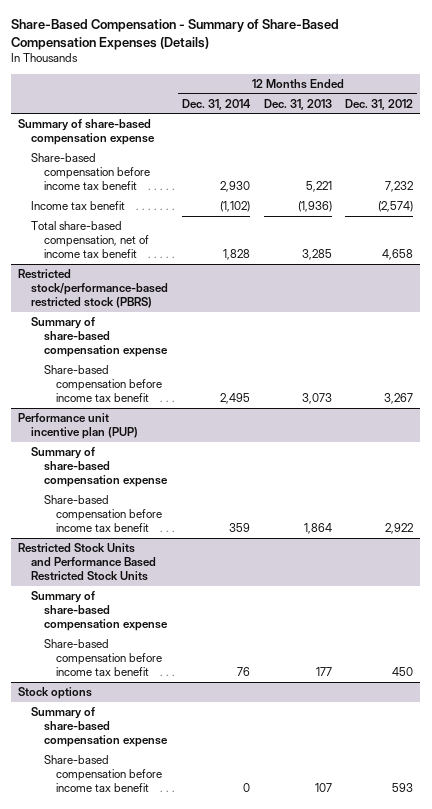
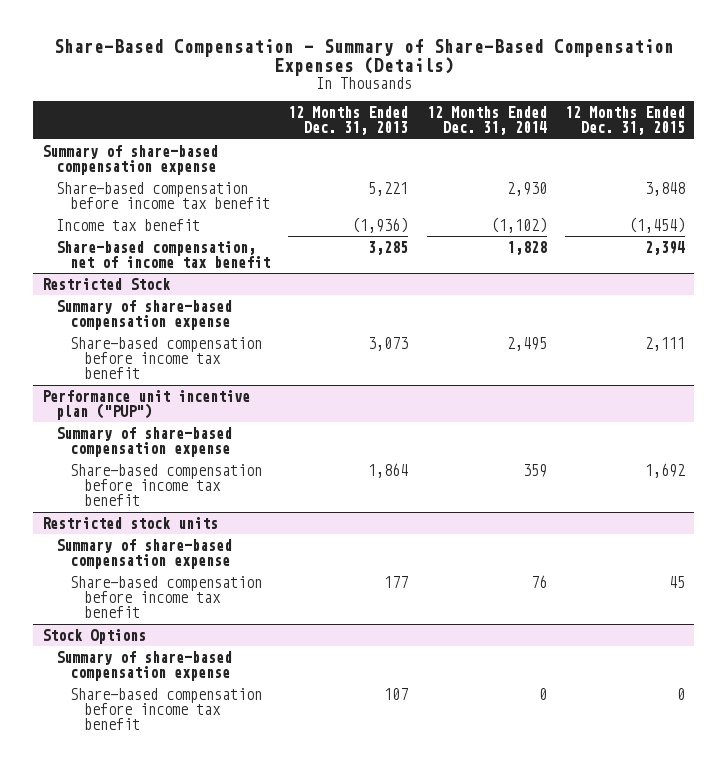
- | 12 Months Ended Dec. 31, 2014 | 12 Months Ended Dec. 31, 2013 | 12 Months Ended Dec. 31, 2012
+ | 12 Months Ended Dec. 31, 2013 | 12 Months Ended Dec. 31, 2014 | 12 Months Ended Dec. 31, 2015
- Total share-based compensation, net of income tax benefit | 1,828 | 3,285 | 4,658
- Restricted stock/performance-based restricted stock (PBRS)
+ Share-based compensation, net of income tax benefit | 3,285 | 1,828 | 2,394
+ Restricted Stock
- Performance unit incentive plan (PUP)
+ Performance unit incentive plan ("PUP")
- Restricted Stock Units and Performance Based Restricted Stock Units
+ Restricted stock units
- Stock options
+ Stock Options

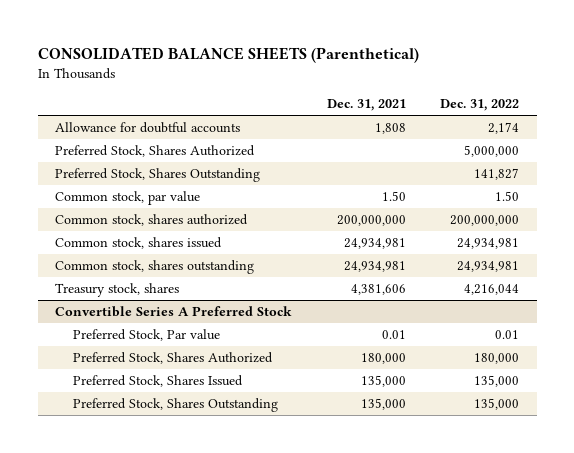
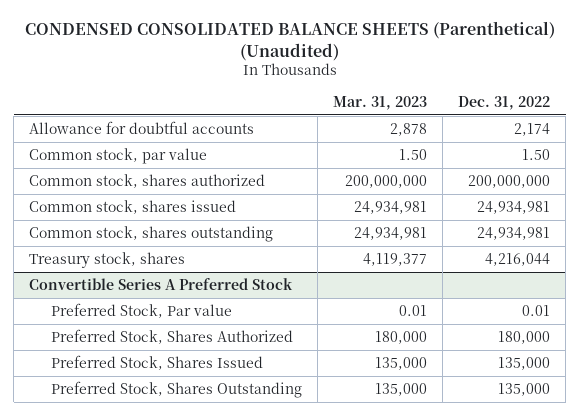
- CONSOLIDATED BALANCE SHEETS (Parenthetical)
+ CONDENSED CONSOLIDATED BALANCE SHEETS (Parenthetical) (Unaudited)
- | Dec. 31, 2021 | Dec. 31, 2022
+ | Mar. 31, 2023 | Dec. 31, 2022
- Preferred Stock, Shares Authorized | | 5,000,000
- Preferred Stock, Shares Outstanding | | 141,827

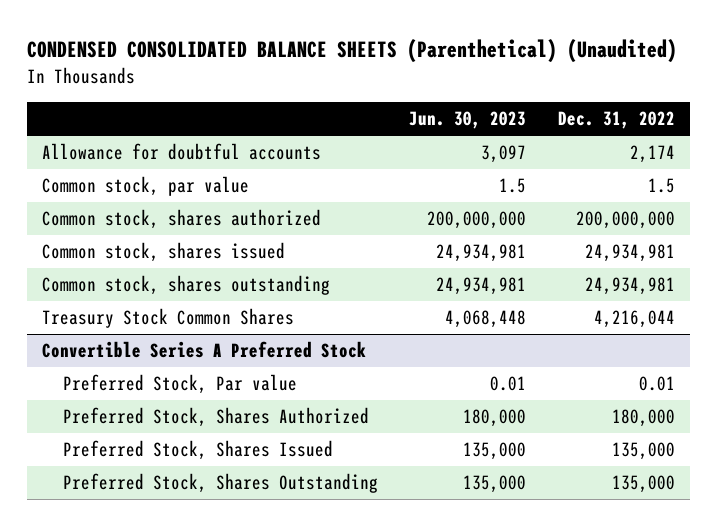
- | Mar. 31, 2023 | Dec. 31, 2022
+ | Jun. 30, 2023 | Dec. 31, 2022
- Common stock, par value | 1.50 | 1.50
+ Common stock, par value | 1.5 | 1.5
- Treasury stock, shares | 4,119,377 | 4,216,044
+ Treasury Stock Common Shares | 4,068,448 | 4,216,044

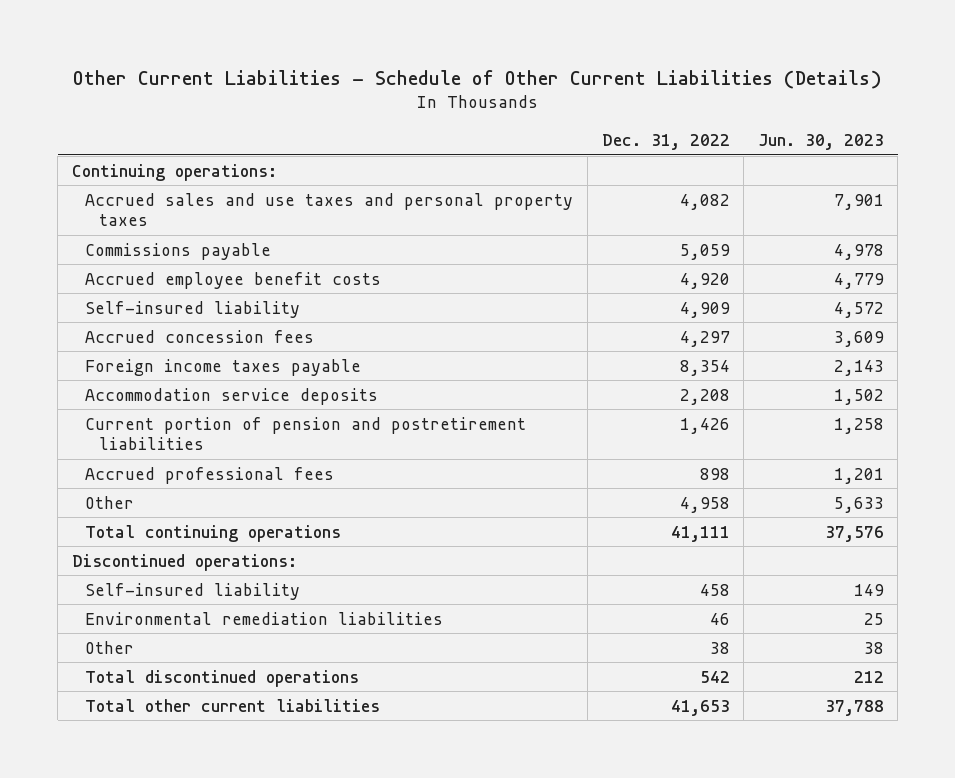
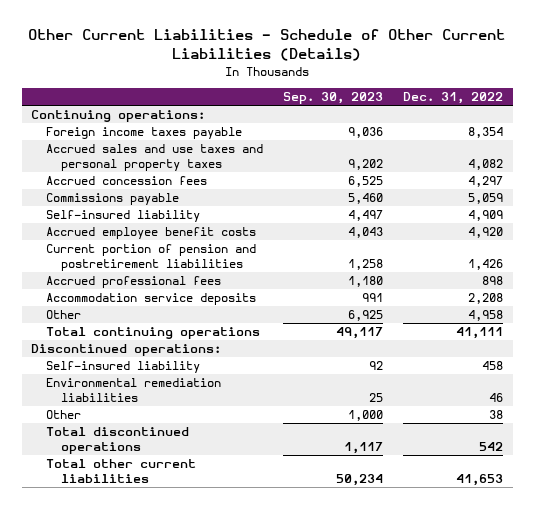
- | Dec. 31, 2022 | Jun. 30, 2023
+ | Sep. 30, 2023 | Dec. 31, 2022
moved up: Foreign income taxes payable | 9,036 | 8,354
moved up: Accrued concession fees | 6,525 | 4,297
moved down: Accrued employee benefit costs | 4,043 | 4,920
moved down: Accommodation service deposits | 991 | 2,208

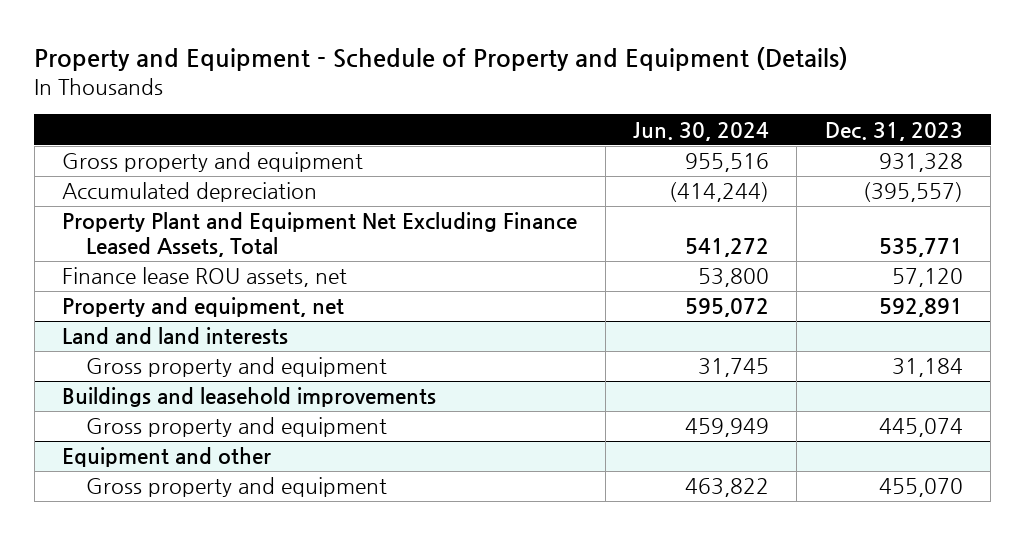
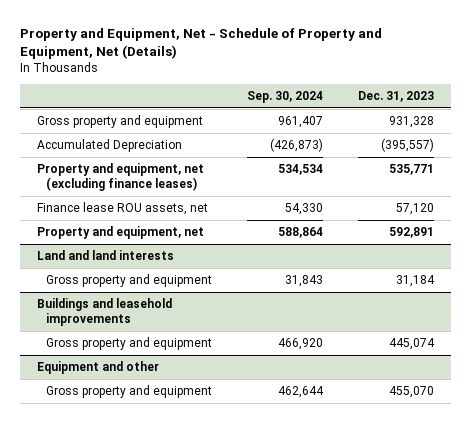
- Property and Equipment - Schedule of Property and Equipment (Details)
+ Property and Equipment, Net - Schedule of Property and Equipment, Net (Details)
- | Jun. 30, 2024 | Dec. 31, 2023
+ | Sep. 30, 2024 | Dec. 31, 2023
- Accumulated depreciation | (414,244) | (395,557)
- Property Plant and Equipment Net Excluding Finance Leased Assets, Total | 541,272 | 535,771
+ Accumulated Depreciation | (426,873) | (395,557)
+ Property and equipment, net (excluding finance leases) | 534,534 | 535,771

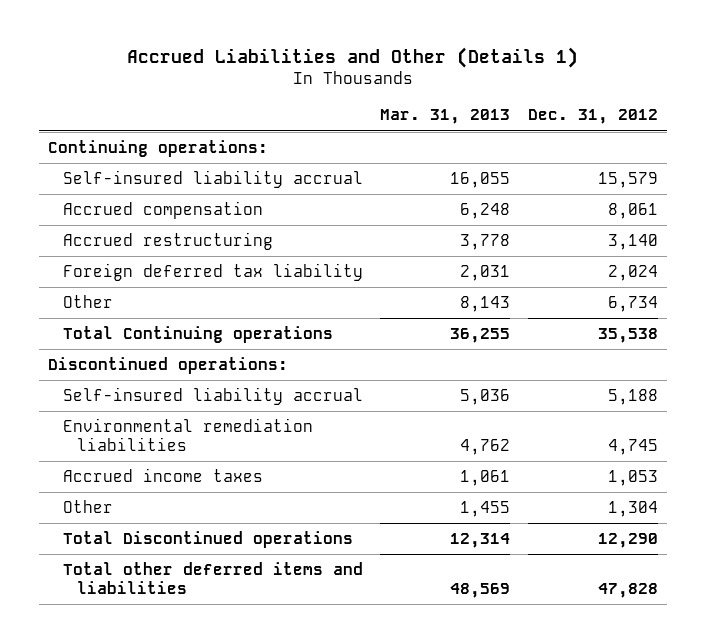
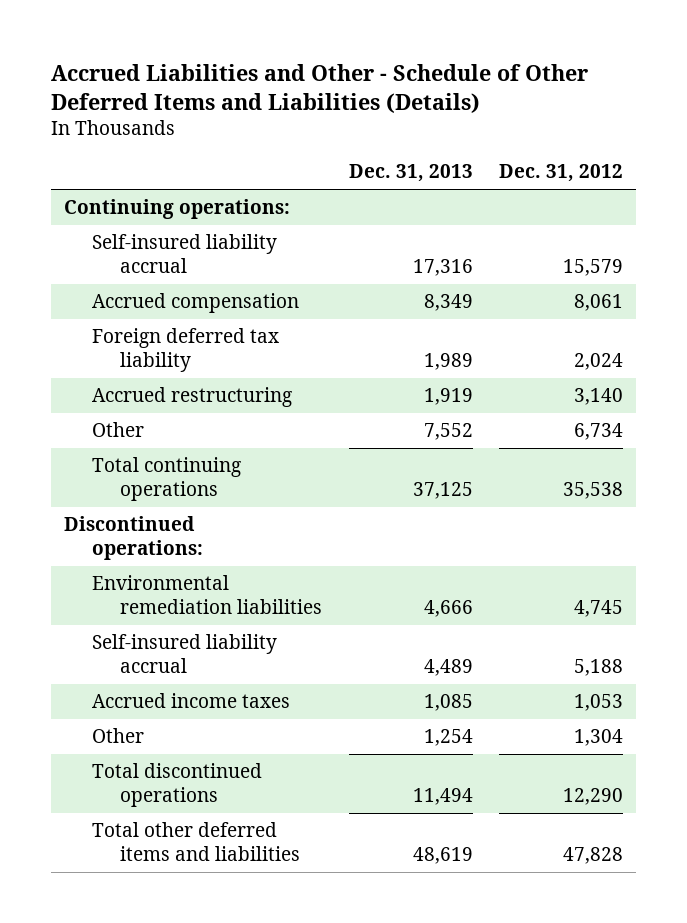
- Accrued Liabilities and Other (Details 1)
+ Accrued Liabilities and Other - Schedule of Other Deferred Items and Liabilities (Details)
- | Mar. 31, 2013 | Dec. 31, 2012
+ | Dec. 31, 2013 | Dec. 31, 2012
moved down: Accrued restructuring | 1,919 | 3,140
- Total Continuing operations | 36,255 | 35,538
+ Total continuing operations | 37,125 | 35,538
moved down: Self-insured liability accrual | 4,489 | 5,188
- Total Discontinued operations | 12,314 | 12,290
+ Total discontinued operations | 11,494 | 12,290

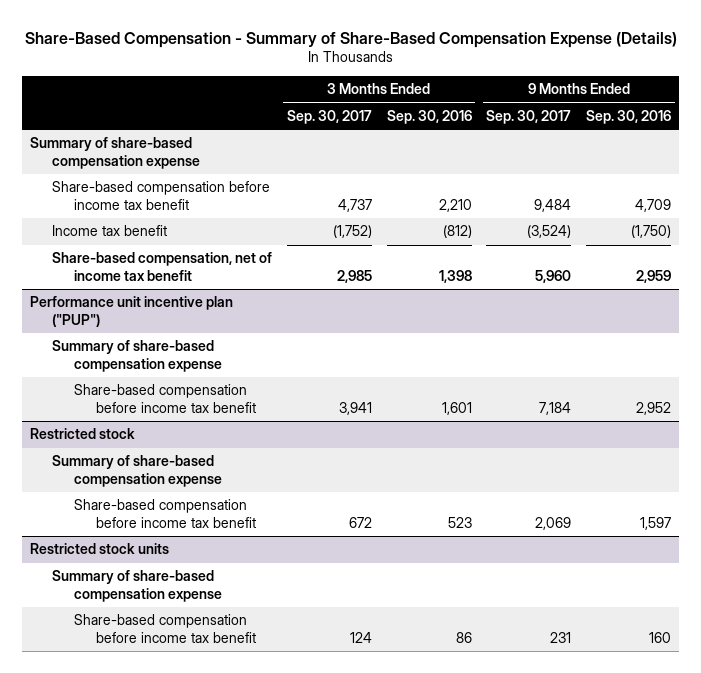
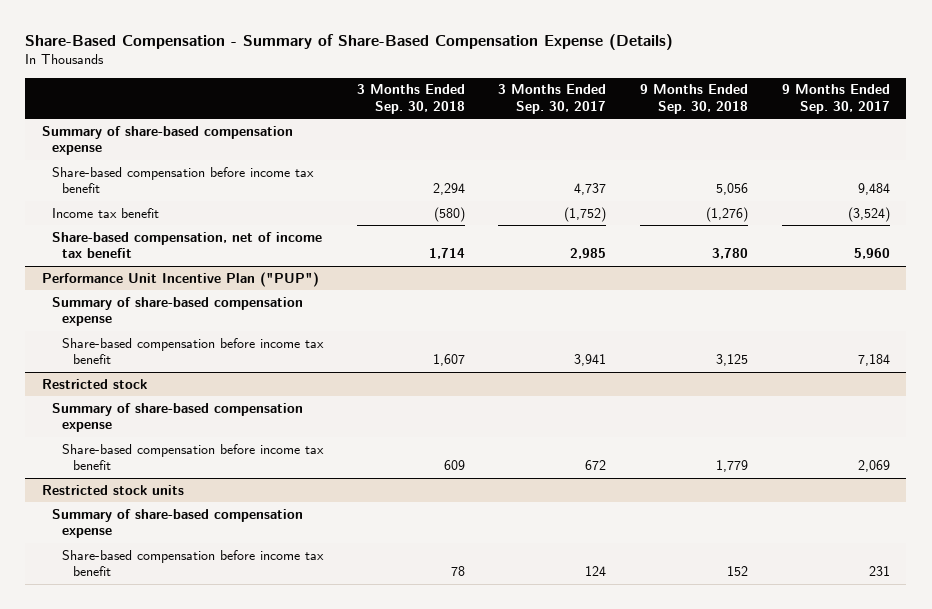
- | 3 Months Ended Sep. 30, 2017 | 3 Months Ended Sep. 30, 2016 | 9 Months Ended Sep. 30, 2017 | 9 Months Ended Sep. 30, 2016
+ | 3 Months Ended Sep. 30, 2018 | 3 Months Ended Sep. 30, 2017 | 9 Months Ended Sep. 30, 2018 | 9 Months Ended Sep. 30, 2017
- Performance unit incentive plan ("PUP")
+ Performance Unit Incentive Plan ("PUP")

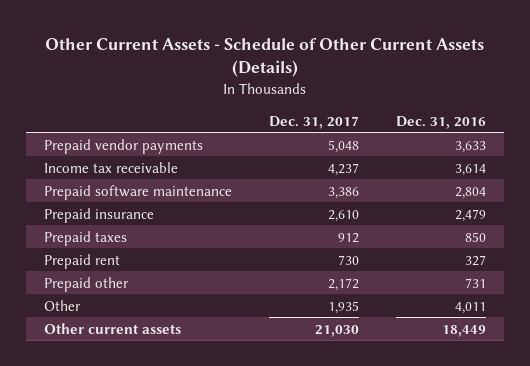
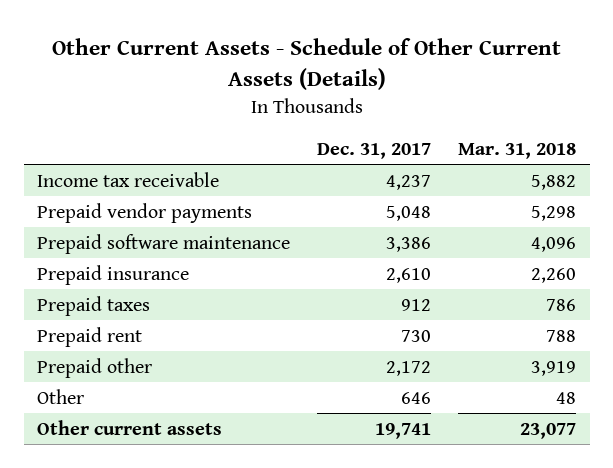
- | Dec. 31, 2017 | Dec. 31, 2016
+ | Dec. 31, 2017 | Mar. 31, 2018
moved down: Prepaid vendor payments | 5,048 | 5,298
- Other | 1,935 | 4,011
- Other current assets | 21,030 | 18,449
+ Other | 646 | 48
+ Other current assets | 19,741 | 23,077

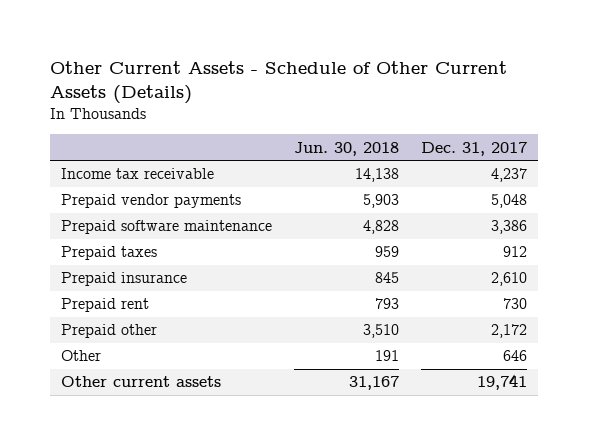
- | Dec. 31, 2017 | Mar. 31, 2018
+ | Jun. 30, 2018 | Dec. 31, 2017
moved down: Prepaid insurance | 845 | 2,610

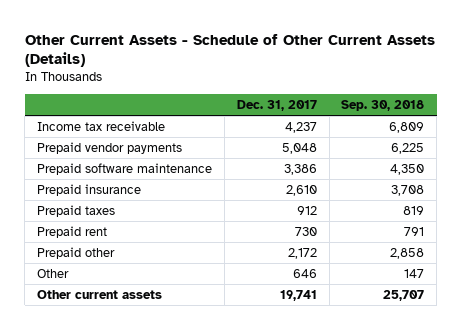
- | Jun. 30, 2018 | Dec. 31, 2017
+ | Dec. 31, 2017 | Sep. 30, 2018
moved down: Prepaid taxes | 912 | 819

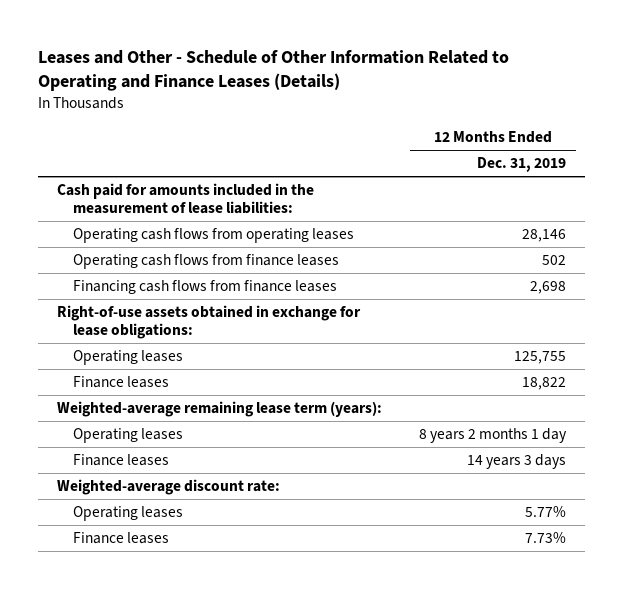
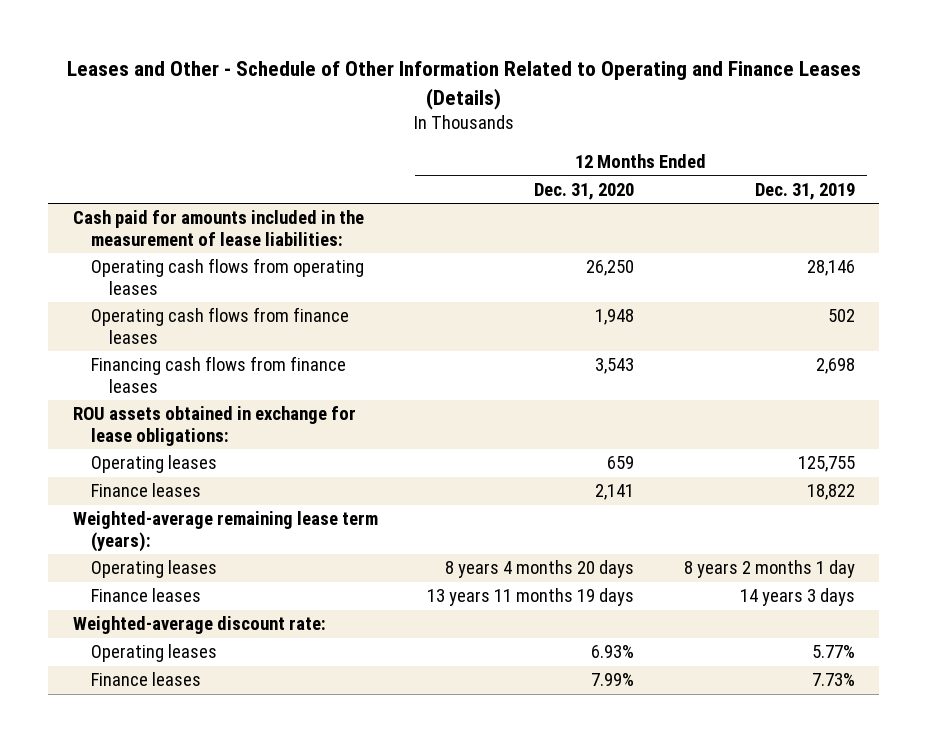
- | 12 Months Ended Dec. 31, 2019
+ | 12 Months Ended Dec. 31, 2020 | 12 Months Ended Dec. 31, 2019
- Right-of-use assets obtained in exchange for lease obligations:
+ ROU assets obtained in exchange for lease obligations:

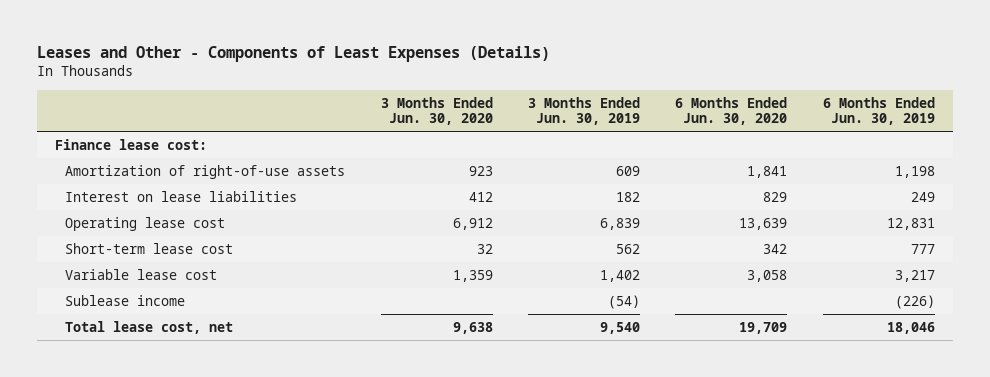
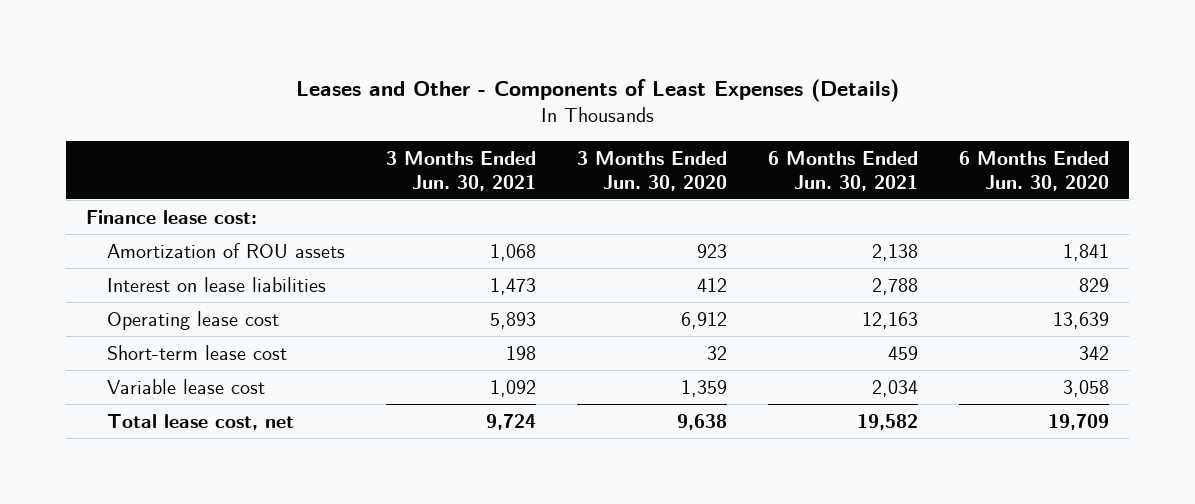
- | 3 Months Ended Jun. 30, 2020 | 3 Months Ended Jun. 30, 2019 | 6 Months Ended Jun. 30, 2020 | 6 Months Ended Jun. 30, 2019
+ | 3 Months Ended Jun. 30, 2021 | 3 Months Ended Jun. 30, 2020 | 6 Months Ended Jun. 30, 2021 | 6 Months Ended Jun. 30, 2020
- Amortization of right-of-use assets | 923 | 609 | 1,841 | 1,198
+ Amortization of ROU assets | 1,068 | 923 | 2,138 | 1,841
- Sublease income | | (54) | | (226)

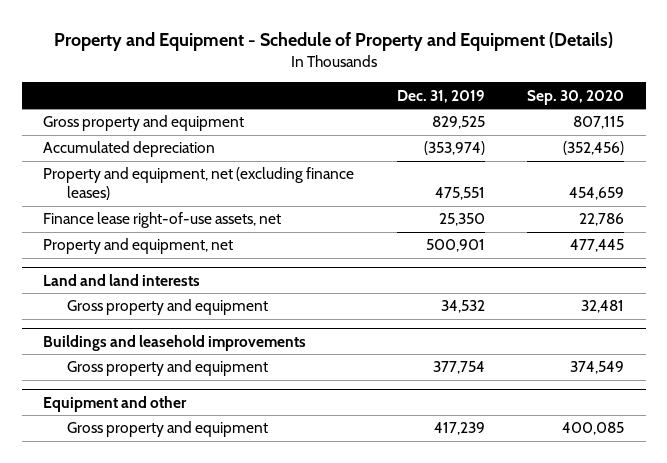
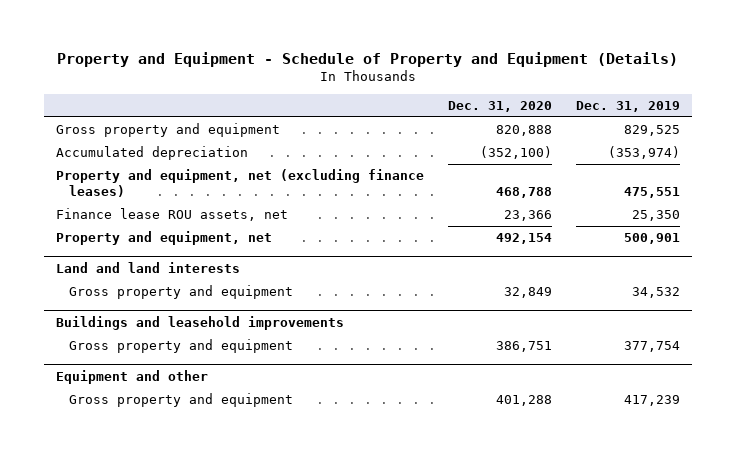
- | Dec. 31, 2019 | Sep. 30, 2020
+ | Dec. 31, 2020 | Dec. 31, 2019
- Finance lease right-of-use assets, net | 25,350 | 22,786
+ Finance lease ROU assets, net | 23,366 | 25,350

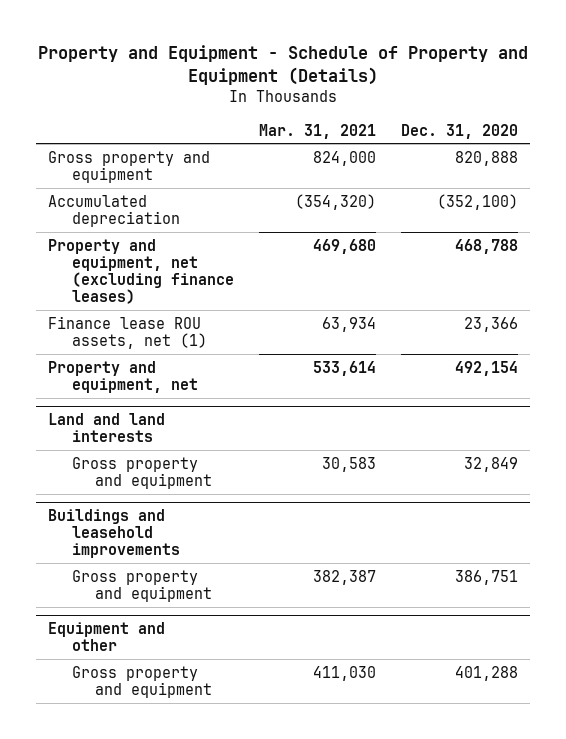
- | Dec. 31, 2020 | Dec. 31, 2019
+ | Mar. 31, 2021 | Dec. 31, 2020
- Finance lease ROU assets, net | 23,366 | 25,350
+ Finance lease ROU assets, net (1) | 63,934 | 23,366

